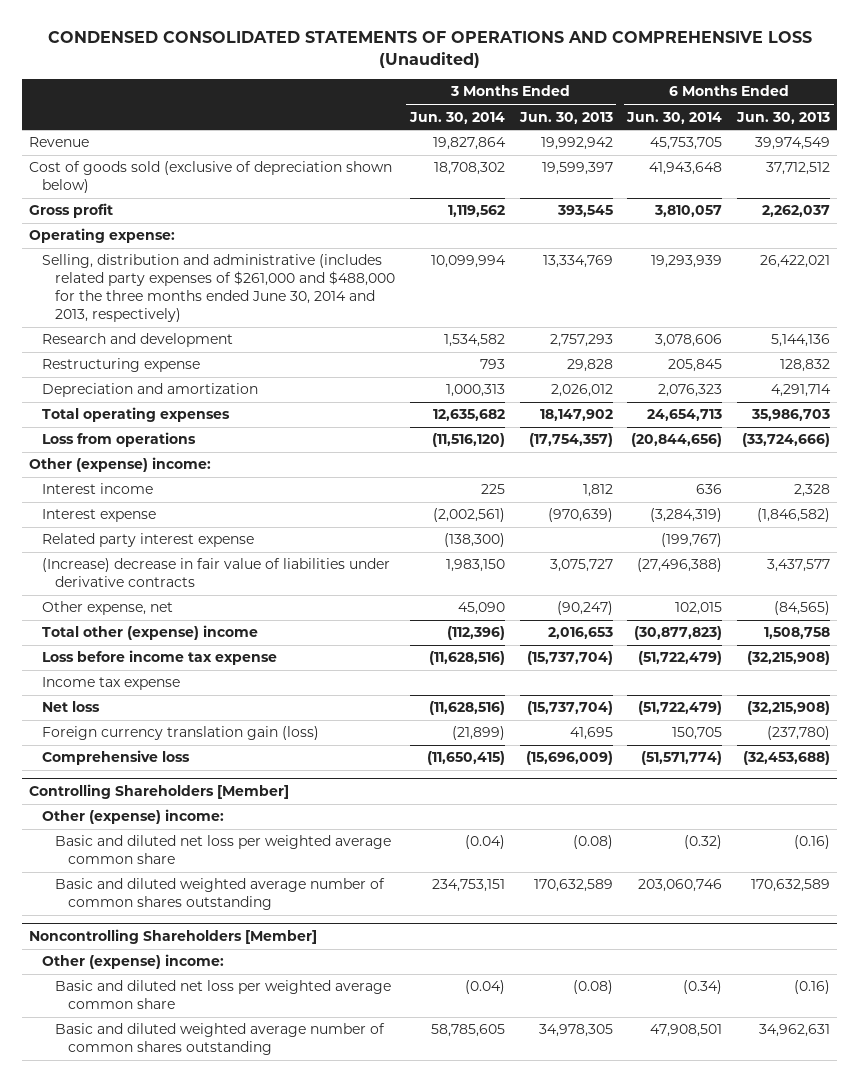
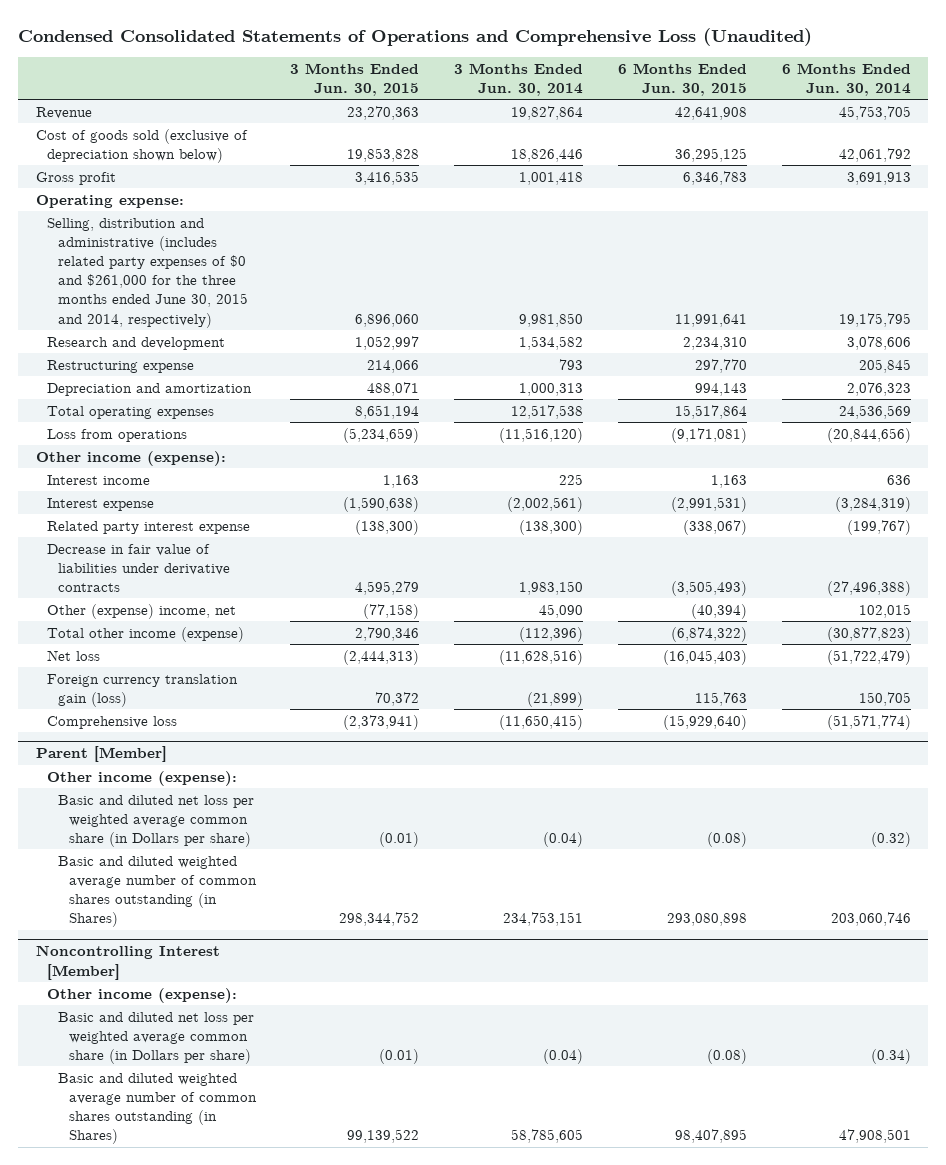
- CONDENSED CONSOLIDATED STATEMENTS OF OPERATIONS AND COMPREHENSIVE LOSS (Unaudited)
+ Condensed Consolidated Statements of Operations and Comprehensive Loss (Unaudited)
- | 3 Months Ended Jun. 30, 2014 | 3 Months Ended Jun. 30, 2013 | 6 Months Ended Jun. 30, 2014 | 6 Months Ended Jun. 30, 2013
+ | 3 Months Ended Jun. 30, 2015 | 3 Months Ended Jun. 30, 2014 | 6 Months Ended Jun. 30, 2015 | 6 Months Ended Jun. 30, 2014
- Cost of goods sold (exclusive of depreciation shown below) | 18,708,302 | 19,599,397 | 41,943,648 | 37,712,512
- Gross profit | 1,119,562 | 393,545 | 3,810,057 | 2,262,037
+ Cost of goods sold (exclusive of depreciation shown below) | 19,853,828 | 18,826,446 | 36,295,125 | 42,061,792
+ Gross profit | 3,416,535 | 1,001,418 | 6,346,783 | 3,691,913
- Selling, distribution and administrative (includes related party expenses of $261,000 and $488,000 for the three months ended June 30, 2014 and 2013, respectively) | 10,099,994 | 13,334,769 | 19,293,939 | 26,422,021
+ Selling, distribution and administrative (includes related party expenses of $0 and $261,000 for the three months ended June 30, 2015 and 2014, respectively) | 6,896,060 | 9,981,850 | 11,991,641 | 19,175,795
- Total operating expenses | 12,635,682 | 18,147,902 | 24,654,713 | 35,986,703
+ Total operating expenses | 8,651,194 | 12,517,538 | 15,517,864 | 24,536,569
- Other (expense) income:
+ Other income (expense):
- (Increase) decrease in fair value of liabilities under derivative contracts | 1,983,150 | 3,075,727 | (27,496,388) | 3,437,577
- Other expense, net | 45,090 | (90,247) | 102,015 | (84,565)
- Total other (expense) income | (112,396) | 2,016,653 | (30,877,823) | 1,508,758
- Loss before income tax expense | (11,628,516) | (15,737,704) | (51,722,479) | (32,215,908)
- Income tax expense
+ Decrease in fair value of liabilities under derivative contracts | 4,595,279 | 1,983,150 | (3,505,493) | (27,496,388)
+ Other (expense) income, net | (77,158) | 45,090 | (40,394) | 102,015
+ Total other income (expense) | 2,790,346 | (112,396) | (6,874,322) | (30,877,823)
- Controlling Shareholders [Member]
- Other (expense) income:
- Basic and diluted net loss per weighted average common share | (0.04) | (0.08) | (0.32) | (0.16)
- Basic and diluted weighted average number of common shares outstanding | 234,753,151 | 170,632,589 | 203,060,746 | 170,632,589
- Noncontrolling Shareholders [Member]
- Other (expense) income:
- Basic and diluted net loss per weighted average common share | (0.04) | (0.08) | (0.34) | (0.16)
- Basic and diluted weighted average number of common shares outstanding | 58,785,605 | 34,978,305 | 47,908,501 | 34,962,631
+ Parent [Member]
+ Other income (expense):
+ Basic and diluted net loss per weighted average common share (in Dollars per share) | (0.01) | (0.04) | (0.08) | (0.32)
+ Basic and diluted weighted average number of common shares outstanding (in Shares) | 298,344,752 | 234,753,151 | 293,080,898 | 203,060,746
+ Noncontrolling Interest [Member]
+ Other income (expense):
+ Basic and diluted net loss per weighted average common share (in Dollars per share) | (0.01) | (0.04) | (0.08) | (0.34)
+ Basic and diluted weighted average number of common shares outstanding (in Shares) | 99,139,522 | 58,785,605 | 98,407,895 | 47,908,501

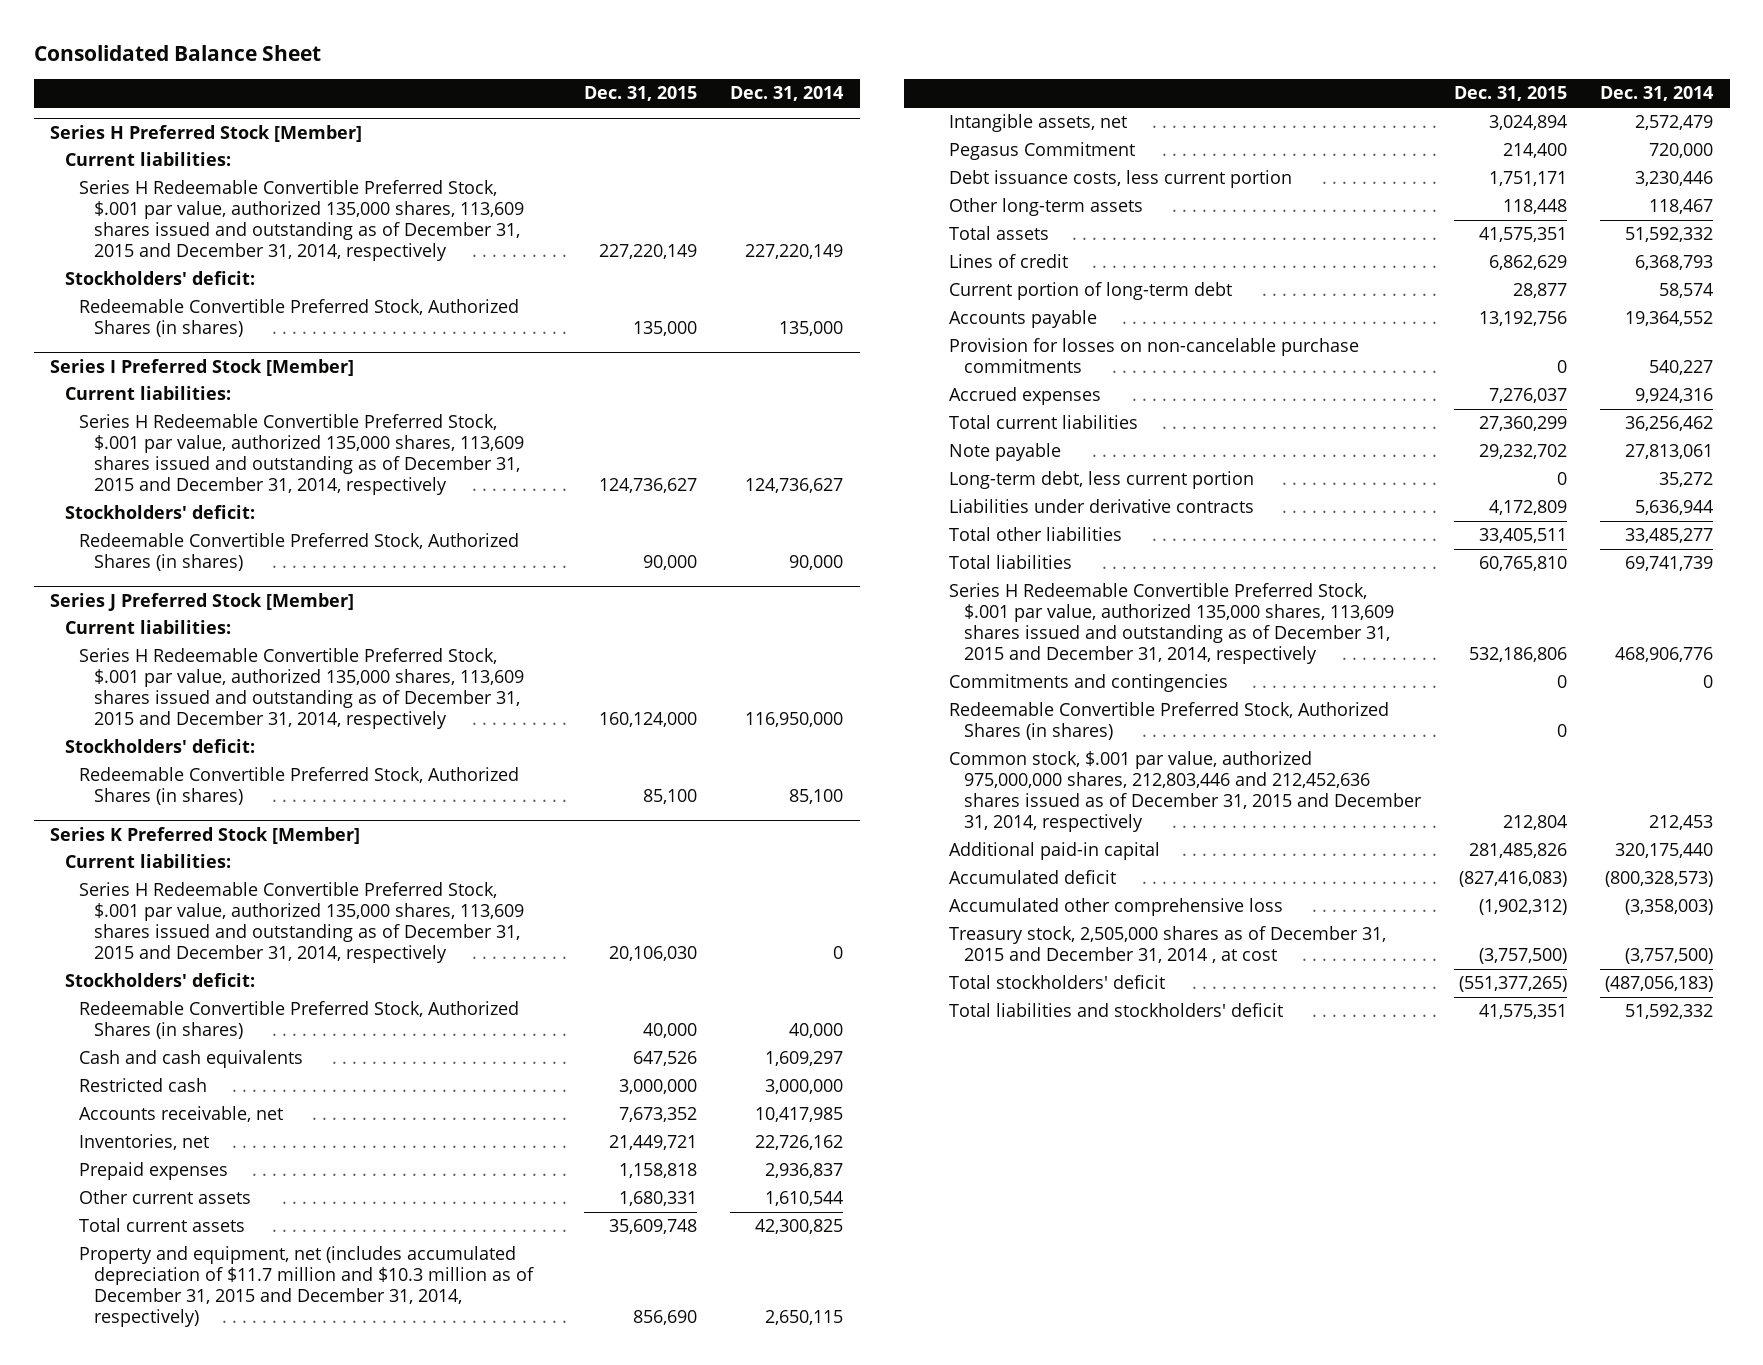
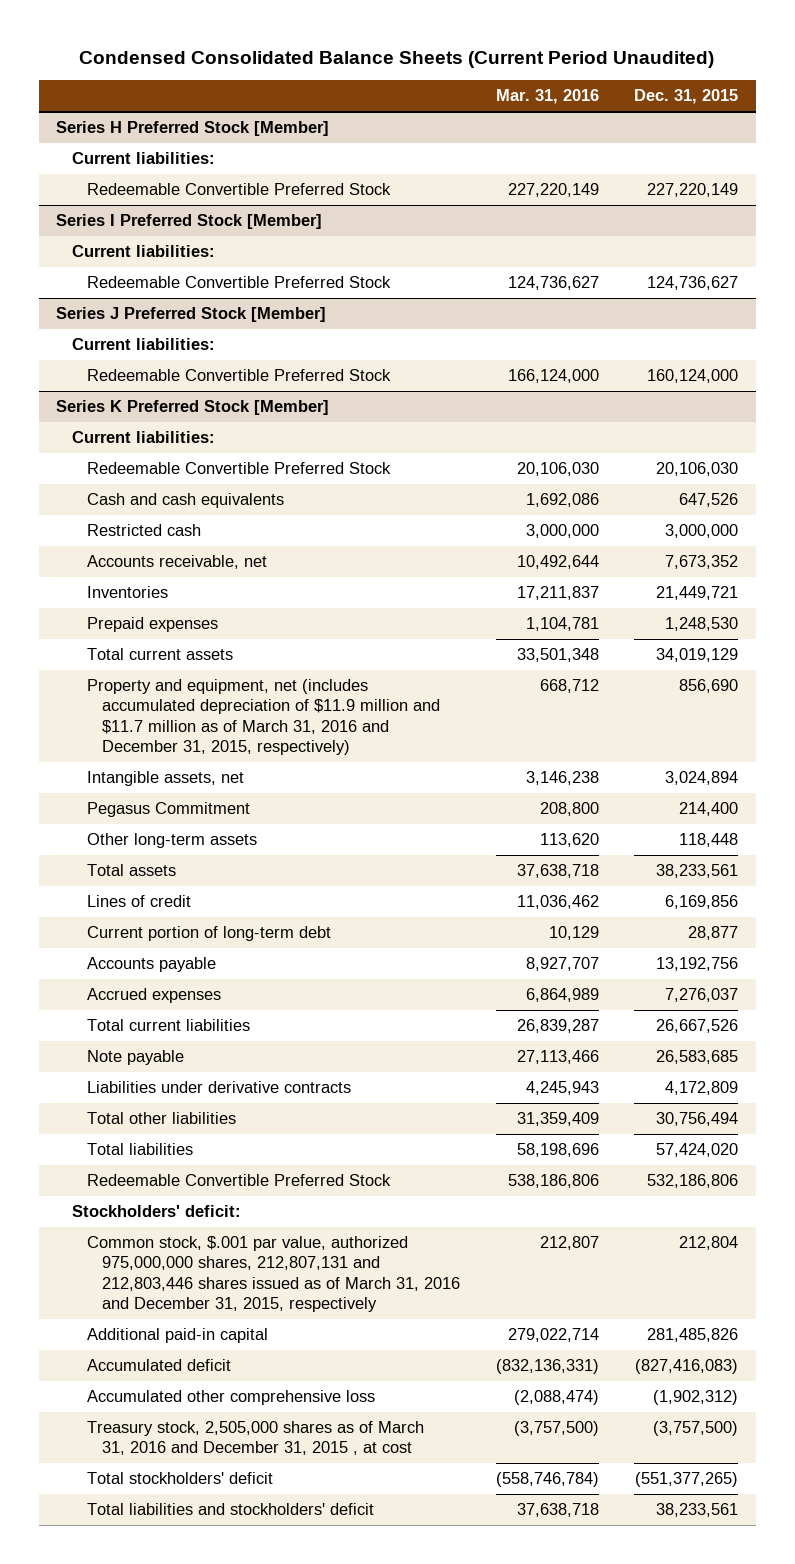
- Consolidated Balance Sheet
+ Condensed Consolidated Balance Sheets (Current Period Unaudited)
- | Dec. 31, 2015 | Dec. 31, 2014
+ | Mar. 31, 2016 | Dec. 31, 2015
@ Series H Preferred Stock [Member]
- Series H Redeemable Convertible Preferred Stock, $.001 par value, authorized 135,000 shares, 113,609 shares issued and outstanding as of December 31, 2015 and December 31, 2014, respectively | 227,220,149 | 227,220,149
- Stockholders' deficit:
- Redeemable Convertible Preferred Stock, Authorized Shares (in shares) | 135,000 | 135,000
+ Redeemable Convertible Preferred Stock | 227,220,149 | 227,220,149
@ Series I Preferred Stock [Member]
- Series H Redeemable Convertible Preferred Stock, $.001 par value, authorized 135,000 shares, 113,609 shares issued and outstanding as of December 31, 2015 and December 31, 2014, respectively | 124,736,627 | 124,736,627
- Stockholders' deficit:
- Redeemable Convertible Preferred Stock, Authorized Shares (in shares) | 90,000 | 90,000
+ Redeemable Convertible Preferred Stock | 124,736,627 | 124,736,627
@ Series J Preferred Stock [Member]
- Series H Redeemable Convertible Preferred Stock, $.001 par value, authorized 135,000 shares, 113,609 shares issued and outstanding as of December 31, 2015 and December 31, 2014, respectively | 160,124,000 | 116,950,000
- Stockholders' deficit:
- Redeemable Convertible Preferred Stock, Authorized Shares (in shares) | 85,100 | 85,100
+ Redeemable Convertible Preferred Stock | 166,124,000 | 160,124,000
@ Series K Preferred Stock [Member]
- Series H Redeemable Convertible Preferred Stock, $.001 par value, authorized 135,000 shares, 113,609 shares issued and outstanding as of December 31, 2015 and December 31, 2014, respectively | 20,106,030 | 0
- Redeemable Convertible Preferred Stock, Authorized Shares (in shares) | 40,000 | 40,000
+ Redeemable Convertible Preferred Stock | 20,106,030 | 20,106,030
- Inventories, net | 21,449,721 | 22,726,162
- Prepaid expenses | 1,158,818 | 2,936,837
- Other current assets | 1,680,331 | 1,610,544
- Total current assets | 35,609,748 | 42,300,825
- Property and equipment, net (includes accumulated depreciation of $11.7 million and $10.3 million as of December 31, 2015 and December 31, 2014, respectively) | 856,690 | 2,650,115
+ Inventories | 17,211,837 | 21,449,721
+ Prepaid expenses | 1,104,781 | 1,248,530
+ Total current assets | 33,501,348 | 34,019,129
+ Property and equipment, net (includes accumulated depreciation of $11.9 million and $11.7 million as of March 31, 2016 and December 31, 2015, respectively) | 668,712 | 856,690
- Debt issuance costs, less current portion | 1,751,171 | 3,230,446
- Total assets | 41,575,351 | 51,592,332
- Lines of credit | 6,862,629 | 6,368,793
+ Total assets | 37,638,718 | 38,233,561
+ Lines of credit | 11,036,462 | 6,169,856
- Provision for losses on non-cancelable purchase commitments | 0 | 540,227
- Total current liabilities | 27,360,299 | 36,256,462
- Note payable | 29,232,702 | 27,813,061
- Long-term debt, less current portion | 0 | 35,272
+ Total current liabilities | 26,839,287 | 26,667,526
+ Note payable | 27,113,466 | 26,583,685
- Total other liabilities | 33,405,511 | 33,485,277
- Total liabilities | 60,765,810 | 69,741,739
- Series H Redeemable Convertible Preferred Stock, $.001 par value, authorized 135,000 shares, 113,609 shares issued and outstanding as of December 31, 2015 and December 31, 2014, respectively | 532,186,806 | 468,906,776
- Commitments and contingencies | 0 | 0
- Redeemable Convertible Preferred Stock, Authorized Shares (in shares) | 0 |
- Common stock, $.001 par value, authorized 975,000,000 shares, 212,803,446 and 212,452,636 shares issued as of December 31, 2015 and December 31, 2014, respectively | 212,804 | 212,453
+ Total other liabilities | 31,359,409 | 30,756,494
+ Total liabilities | 58,198,696 | 57,424,020
+ Redeemable Convertible Preferred Stock | 538,186,806 | 532,186,806
moved down: Stockholders' deficit:
+ Common stock, $.001 par value, authorized 975,000,000 shares, 212,807,131 and 212,803,446 shares issued as of March 31, 2016 and December 31, 2015, respectively | 212,807 | 212,804
- Treasury stock, 2,505,000 shares as of December 31, 2015 and December 31, 2014 , at cost | (3,757,500) | (3,757,500)
+ Treasury stock, 2,505,000 shares as of March 31, 2016 and December 31, 2015 , at cost | (3,757,500) | (3,757,500)
- Total liabilities and stockholders' deficit | 41,575,351 | 51,592,332
+ Total liabilities and stockholders' deficit | 37,638,718 | 38,233,561

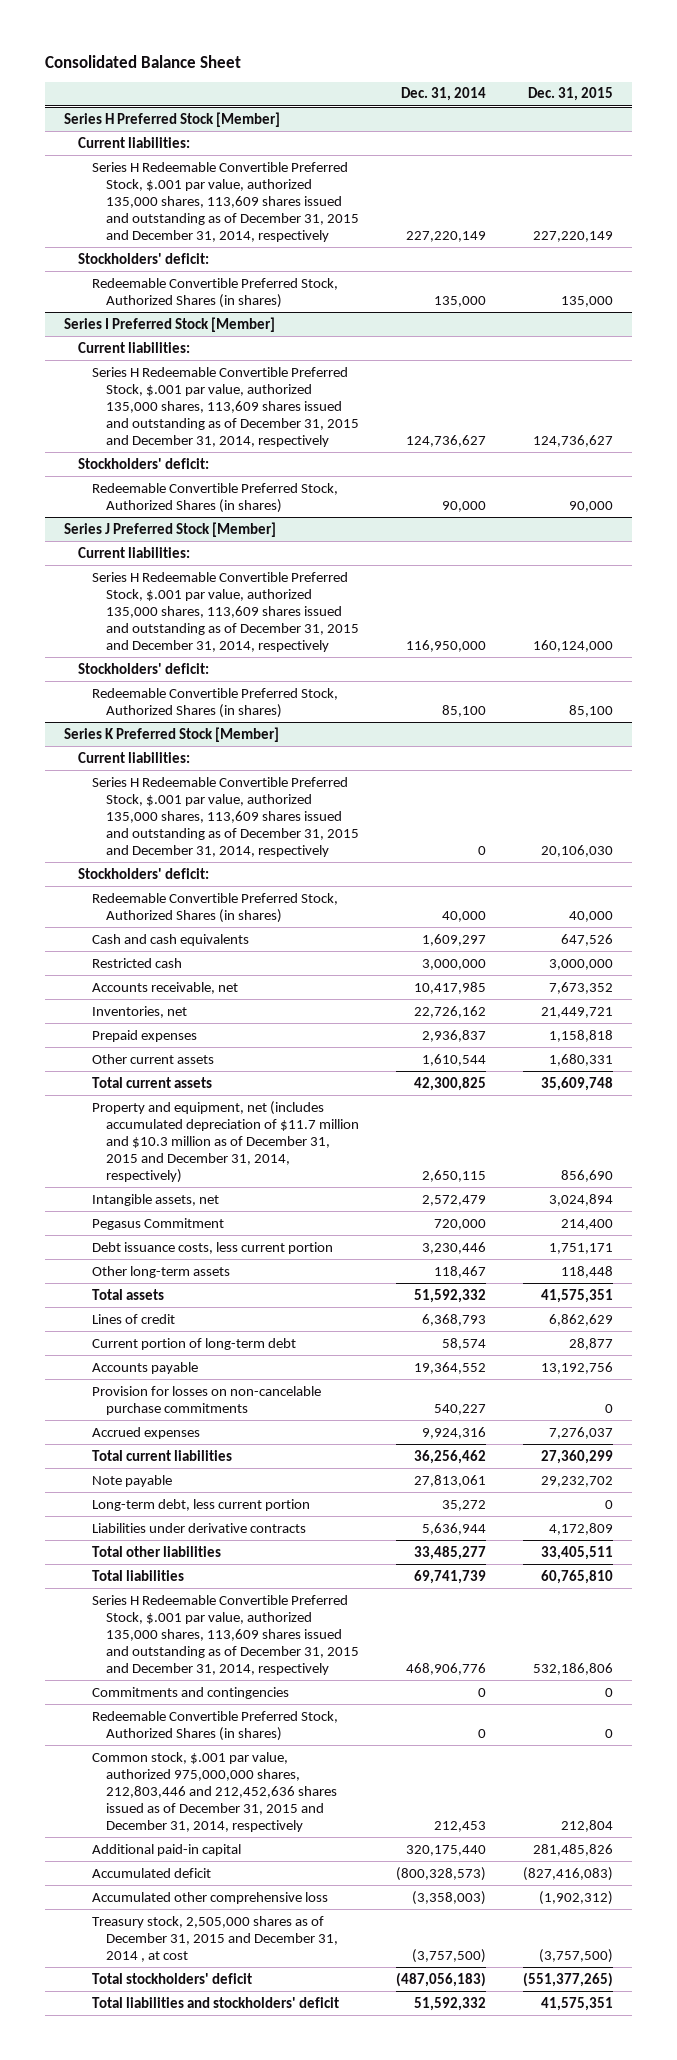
- Condensed Consolidated Balance Sheets (Current Period Unaudited)
+ Consolidated Balance Sheet
- | Mar. 31, 2016 | Dec. 31, 2015
+ | Dec. 31, 2014 | Dec. 31, 2015
@ Series H Preferred Stock [Member]
- Redeemable Convertible Preferred Stock | 227,220,149 | 227,220,149
+ Series H Redeemable Convertible Preferred Stock, $.001 par value, authorized 135,000 shares, 113,609 shares issued and outstanding as of December 31, 2015 and December 31, 2014, respectively | 227,220,149 | 227,220,149
+ Stockholders' deficit:
+ Redeemable Convertible Preferred Stock, Authorized Shares (in shares) | 135,000 | 135,000
@ Series I Preferred Stock [Member]
- Redeemable Convertible Preferred Stock | 124,736,627 | 124,736,627
+ Series H Redeemable Convertible Preferred Stock, $.001 par value, authorized 135,000 shares, 113,609 shares issued and outstanding as of December 31, 2015 and December 31, 2014, respectively | 124,736,627 | 124,736,627
+ Stockholders' deficit:
+ Redeemable Convertible Preferred Stock, Authorized Shares (in shares) | 90,000 | 90,000
@ Series J Preferred Stock [Member]
- Redeemable Convertible Preferred Stock | 166,124,000 | 160,124,000
+ Series H Redeemable Convertible Preferred Stock, $.001 par value, authorized 135,000 shares, 113,609 shares issued and outstanding as of December 31, 2015 and December 31, 2014, respectively | 116,950,000 | 160,124,000
+ Stockholders' deficit:
+ Redeemable Convertible Preferred Stock, Authorized Shares (in shares) | 85,100 | 85,100
@ Series K Preferred Stock [Member]
- Redeemable Convertible Preferred Stock | 20,106,030 | 20,106,030
+ Series H Redeemable Convertible Preferred Stock, $.001 par value, authorized 135,000 shares, 113,609 shares issued and outstanding as of December 31, 2015 and December 31, 2014, respectively | 0 | 20,106,030
moved up: Stockholders' deficit:
+ Redeemable Convertible Preferred Stock, Authorized Shares (in shares) | 40,000 | 40,000
- Inventories | 17,211,837 | 21,449,721
- Prepaid expenses | 1,104,781 | 1,248,530
- Total current assets | 33,501,348 | 34,019,129
- Property and equipment, net (includes accumulated depreciation of $11.9 million and $11.7 million as of March 31, 2016 and December 31, 2015, respectively) | 668,712 | 856,690
+ Inventories, net | 22,726,162 | 21,449,721
+ Prepaid expenses | 2,936,837 | 1,158,818
+ Other current assets | 1,610,544 | 1,680,331
+ Total current assets | 42,300,825 | 35,609,748
+ Property and equipment, net (includes accumulated depreciation of $11.7 million and $10.3 million as of December 31, 2015 and December 31, 2014, respectively) | 2,650,115 | 856,690
+ Debt issuance costs, less current portion | 3,230,446 | 1,751,171
- Total assets | 37,638,718 | 38,233,561
- Lines of credit | 11,036,462 | 6,169,856
+ Total assets | 51,592,332 | 41,575,351
+ Lines of credit | 6,368,793 | 6,862,629
+ Provision for losses on non-cancelable purchase commitments | 540,227 | 0
- Total current liabilities | 26,839,287 | 26,667,526
- Note payable | 27,113,466 | 26,583,685
+ Total current liabilities | 36,256,462 | 27,360,299
+ Note payable | 27,813,061 | 29,232,702
+ Long-term debt, less current portion | 35,272 | 0
- Total other liabilities | 31,359,409 | 30,756,494
- Total liabilities | 58,198,696 | 57,424,020
- Redeemable Convertible Preferred Stock | 538,186,806 | 532,186,806
- Common stock, $.001 par value, authorized 975,000,000 shares, 212,807,131 and 212,803,446 shares issued as of March 31, 2016 and December 31, 2015, respectively | 212,807 | 212,804
+ Total other liabilities | 33,485,277 | 33,405,511
+ Total liabilities | 69,741,739 | 60,765,810
+ Series H Redeemable Convertible Preferred Stock, $.001 par value, authorized 135,000 shares, 113,609 shares issued and outstanding as of December 31, 2015 and December 31, 2014, respectively | 468,906,776 | 532,186,806
+ Commitments and contingencies | 0 | 0
+ Redeemable Convertible Preferred Stock, Authorized Shares (in shares) | 0 | 0
+ Common stock, $.001 par value, authorized 975,000,000 shares, 212,803,446 and 212,452,636 shares issued as of December 31, 2015 and December 31, 2014, respectively | 212,453 | 212,804
- Treasury stock, 2,505,000 shares as of March 31, 2016 and December 31, 2015 , at cost | (3,757,500) | (3,757,500)
+ Treasury stock, 2,505,000 shares as of December 31, 2015 and December 31, 2014 , at cost | (3,757,500) | (3,757,500)
- Total liabilities and stockholders' deficit | 37,638,718 | 38,233,561
+ Total liabilities and stockholders' deficit | 51,592,332 | 41,575,351

